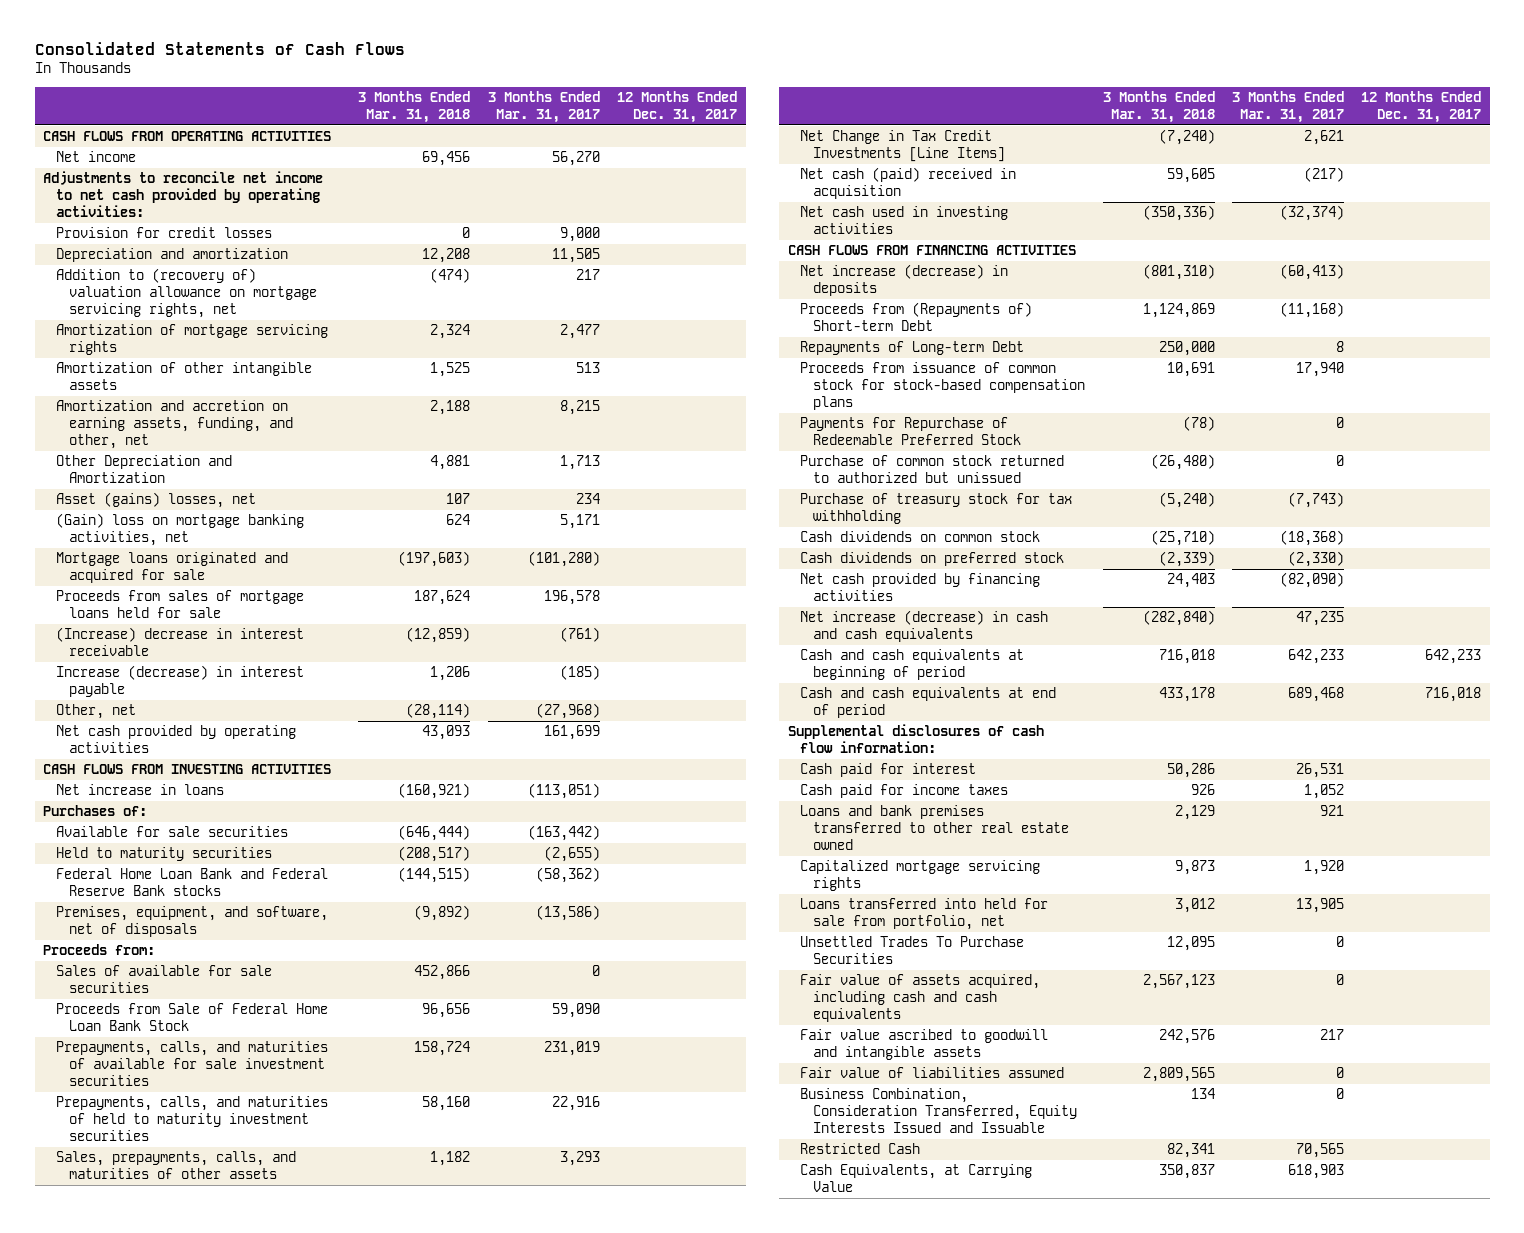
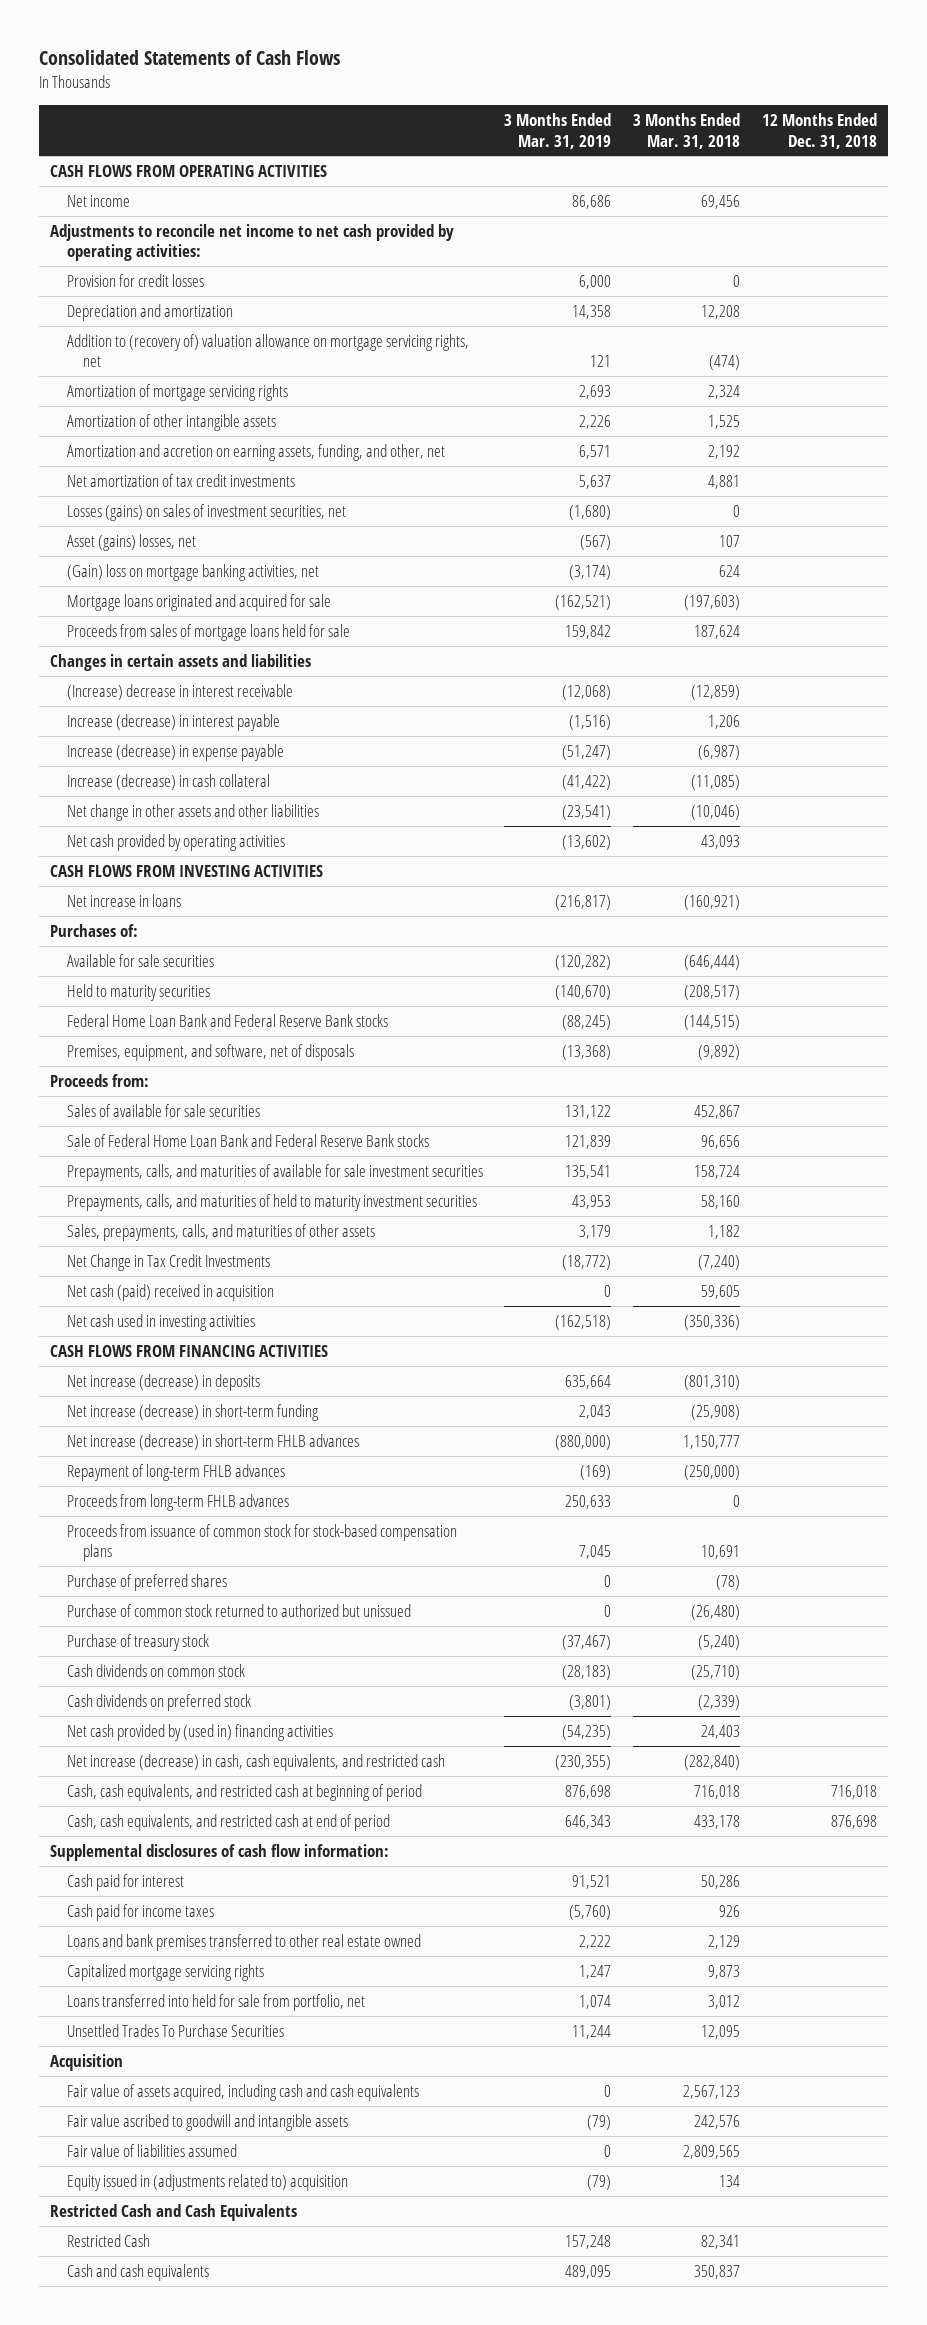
- | 3 Months Ended Mar. 31, 2018 | 3 Months Ended Mar. 31, 2017 | 12 Months Ended Dec. 31, 2017
+ | 3 Months Ended Mar. 31, 2019 | 3 Months Ended Mar. 31, 2018 | 12 Months Ended Dec. 31, 2018
- Amortization and accretion on earning assets, funding, and other, net | 2,188 | 8,215 |
- Other Depreciation and Amortization | 4,881 | 1,713 |
+ Amortization and accretion on earning assets, funding, and other, net | 6,571 | 2,192 |
+ Net amortization of tax credit investments | 5,637 | 4,881 |
+ Losses (gains) on sales of investment securities, net | (1,680) | 0 |
+ Changes in certain assets and liabilities
- Other, net | (28,114) | (27,968) |
+ Increase (decrease) in expense payable | (51,247) | (6,987) |
+ Increase (decrease) in cash collateral | (41,422) | (11,085) |
+ Net change in other assets and other liabilities | (23,541) | (10,046) |
- Sales of available for sale securities | 452,866 | 0 |
- Proceeds from Sale of Federal Home Loan Bank Stock | 96,656 | 59,090 |
+ Sales of available for sale securities | 131,122 | 452,867 |
+ Sale of Federal Home Loan Bank and Federal Reserve Bank stocks | 121,839 | 96,656 |
- Net Change in Tax Credit Investments [Line Items] | (7,240) | 2,621 |
+ Net Change in Tax Credit Investments | (18,772) | (7,240) |
- Proceeds from (Repayments of) Short-term Debt | 1,124,869 | (11,168) |
- Repayments of Long-term Debt | 250,000 | 8 |
+ Net increase (decrease) in short-term funding | 2,043 | (25,908) |
+ Net increase (decrease) in short-term FHLB advances | (880,000) | 1,150,777 |
+ Repayment of long-term FHLB advances | (169) | (250,000) |
+ Proceeds from long-term FHLB advances | 250,633 | 0 |
- Payments for Repurchase of Redeemable Preferred Stock | (78) | 0 |
+ Purchase of preferred shares | 0 | (78) |
- Purchase of treasury stock for tax withholding | (5,240) | (7,743) |
+ Purchase of treasury stock | (37,467) | (5,240) |
- Net cash provided by financing activities | 24,403 | (82,090) |
- Net increase (decrease) in cash and cash equivalents | (282,840) | 47,235 |
- Cash and cash equivalents at beginning of period | 716,018 | 642,233 | 642,233
- Cash and cash equivalents at end of period | 433,178 | 689,468 | 716,018
+ Net cash provided by (used in) financing activities | (54,235) | 24,403 |
+ Net increase (decrease) in cash, cash equivalents, and restricted cash | (230,355) | (282,840) |
+ Cash, cash equivalents, and restricted cash at beginning of period | 876,698 | 716,018 | 716,018
+ Cash, cash equivalents, and restricted cash at end of period | 646,343 | 433,178 | 876,698
+ Acquisition
- Business Combination, Consideration Transferred, Equity Interests Issued and Issuable | 134 | 0 |
+ Equity issued in (adjustments related to) acquisition | (79) | 134 |
+ Restricted Cash and Cash Equivalents
- Cash Equivalents, at Carrying Value | 350,837 | 618,903 |
+ Cash and cash equivalents | 489,095 | 350,837 |

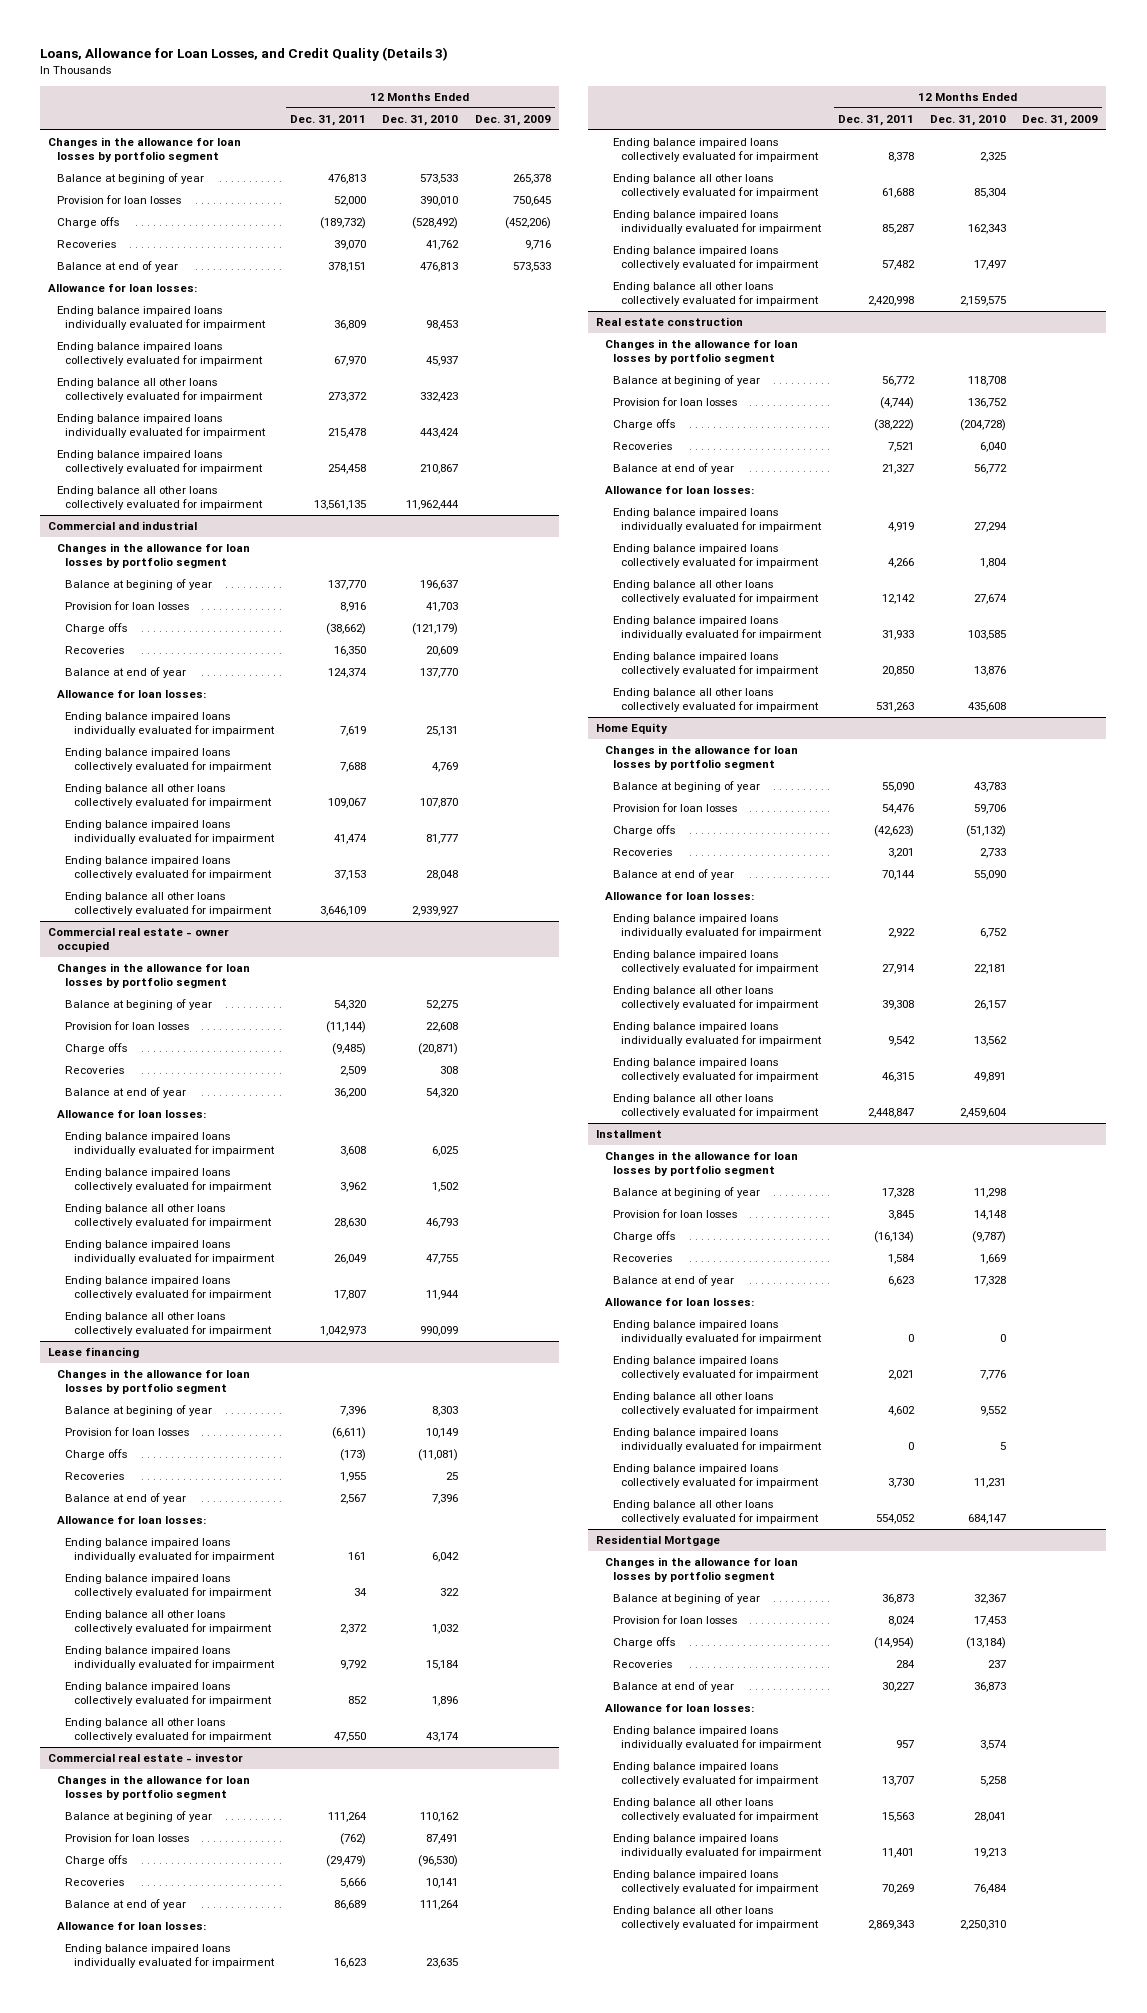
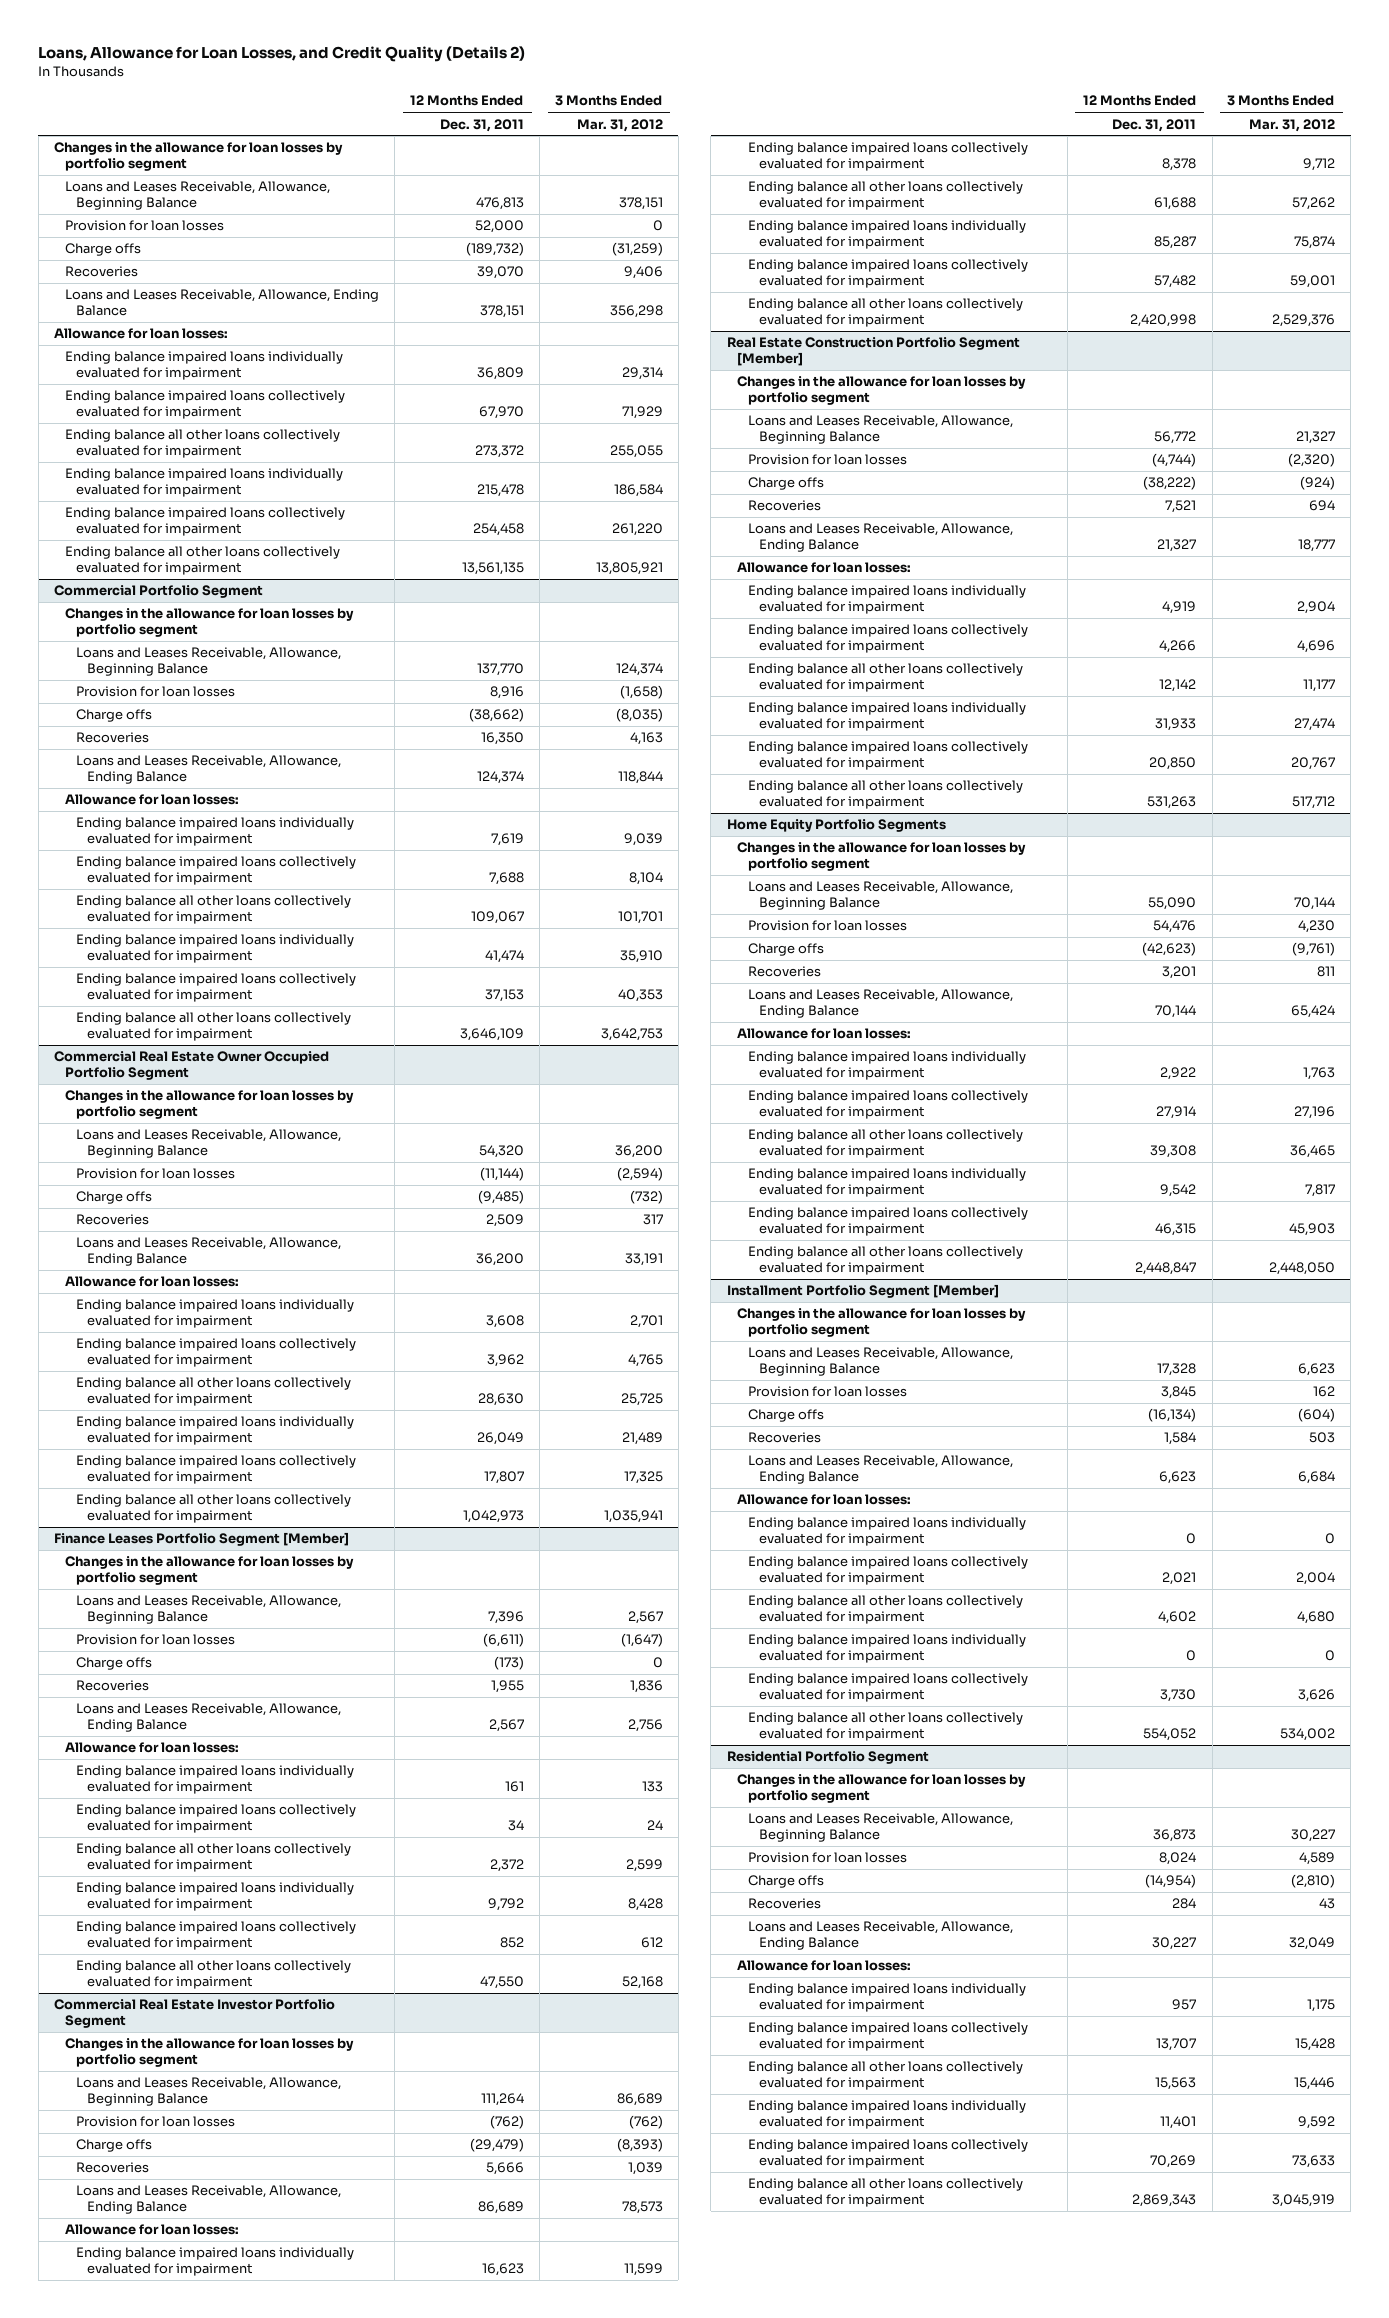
- Loans, Allowance for Loan Losses, and Credit Quality (Details 3)
+ Loans, Allowance for Loan Losses, and Credit Quality (Details 2)
- | 12 Months Ended Dec. 31, 2011 | 12 Months Ended Dec. 31, 2010 | 12 Months Ended Dec. 31, 2009
+ | 12 Months Ended Dec. 31, 2011 | 3 Months Ended Mar. 31, 2012
- Balance at begining of year | 476,813 | 573,533 | 265,378
+ Loans and Leases Receivable, Allowance, Beginning Balance | 476,813 | 378,151
- Balance at end of year | 378,151 | 476,813 | 573,533
+ Loans and Leases Receivable, Allowance, Ending Balance | 378,151 | 356,298
- Commercial and industrial
+ Commercial Portfolio Segment
- Balance at begining of year | 137,770 | 196,637 |
+ Loans and Leases Receivable, Allowance, Beginning Balance | 137,770 | 124,374
- Balance at end of year | 124,374 | 137,770 |
+ Loans and Leases Receivable, Allowance, Ending Balance | 124,374 | 118,844
- Commercial real estate - owner occupied
+ Commercial Real Estate Owner Occupied Portfolio Segment
- Balance at begining of year | 54,320 | 52,275 |
+ Loans and Leases Receivable, Allowance, Beginning Balance | 54,320 | 36,200
- Balance at end of year | 36,200 | 54,320 |
+ Loans and Leases Receivable, Allowance, Ending Balance | 36,200 | 33,191
- Lease financing
+ Finance Leases Portfolio Segment [Member]
- Balance at begining of year | 7,396 | 8,303 |
+ Loans and Leases Receivable, Allowance, Beginning Balance | 7,396 | 2,567
- Balance at end of year | 2,567 | 7,396 |
+ Loans and Leases Receivable, Allowance, Ending Balance | 2,567 | 2,756
- Commercial real estate - investor
+ Commercial Real Estate Investor Portfolio Segment
- Balance at begining of year | 111,264 | 110,162 |
+ Loans and Leases Receivable, Allowance, Beginning Balance | 111,264 | 86,689
- Balance at end of year | 86,689 | 111,264 |
+ Loans and Leases Receivable, Allowance, Ending Balance | 86,689 | 78,573
- Real estate construction
+ Real Estate Construction Portfolio Segment [Member]
- Balance at begining of year | 56,772 | 118,708 |
+ Loans and Leases Receivable, Allowance, Beginning Balance | 56,772 | 21,327
- Balance at end of year | 21,327 | 56,772 |
+ Loans and Leases Receivable, Allowance, Ending Balance | 21,327 | 18,777
- Home Equity
+ Home Equity Portfolio Segments
- Balance at begining of year | 55,090 | 43,783 |
+ Loans and Leases Receivable, Allowance, Beginning Balance | 55,090 | 70,144
- Balance at end of year | 70,144 | 55,090 |
+ Loans and Leases Receivable, Allowance, Ending Balance | 70,144 | 65,424
- Installment
+ Installment Portfolio Segment [Member]
- Balance at begining of year | 17,328 | 11,298 |
+ Loans and Leases Receivable, Allowance, Beginning Balance | 17,328 | 6,623
- Balance at end of year | 6,623 | 17,328 |
+ Loans and Leases Receivable, Allowance, Ending Balance | 6,623 | 6,684
- Residential Mortgage
+ Residential Portfolio Segment
- Balance at begining of year | 36,873 | 32,367 |
+ Loans and Leases Receivable, Allowance, Beginning Balance | 36,873 | 30,227
- Balance at end of year | 30,227 | 36,873 |
+ Loans and Leases Receivable, Allowance, Ending Balance | 30,227 | 32,049

